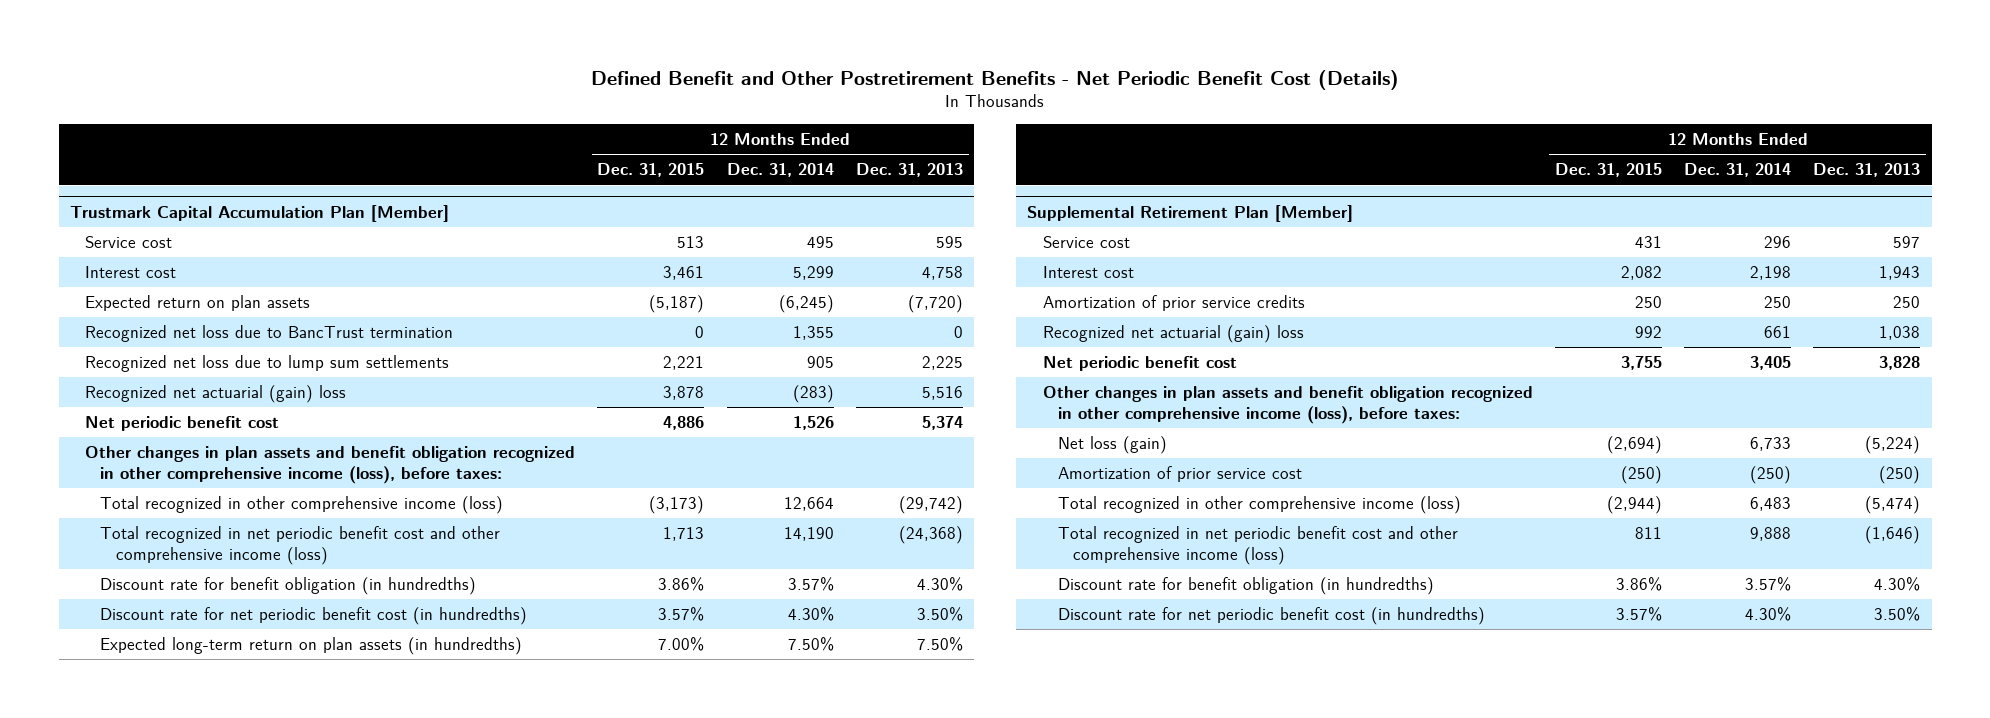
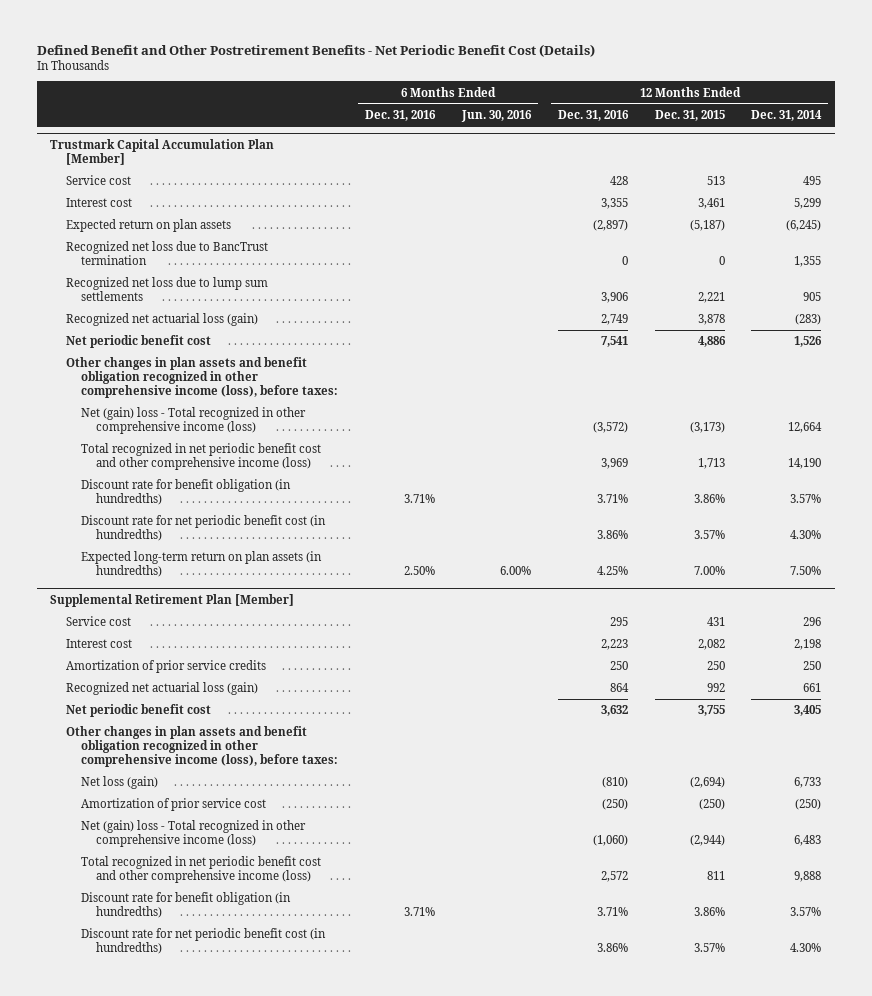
- | 12 Months Ended Dec. 31, 2015 | 12 Months Ended Dec. 31, 2014 | 12 Months Ended Dec. 31, 2013
+ | 6 Months Ended Dec. 31, 2016 | 6 Months Ended Jun. 30, 2016 | 12 Months Ended Dec. 31, 2016 | 12 Months Ended Dec. 31, 2015 | 12 Months Ended Dec. 31, 2014
@ Trustmark Capital Accumulation Plan [Member]
- Recognized net actuarial (gain) loss | 3,878 | (283) | 5,516
+ Recognized net actuarial loss (gain) | | | 2,749 | 3,878 | (283)
- Total recognized in other comprehensive income (loss) | (3,173) | 12,664 | (29,742)
+ Net (gain) loss - Total recognized in other comprehensive income (loss) | | | (3,572) | (3,173) | 12,664
@ Supplemental Retirement Plan [Member]
- Recognized net actuarial (gain) loss | 992 | 661 | 1,038
+ Recognized net actuarial loss (gain) | | | 864 | 992 | 661
- Total recognized in other comprehensive income (loss) | (2,944) | 6,483 | (5,474)
+ Net (gain) loss - Total recognized in other comprehensive income (loss) | | | (1,060) | (2,944) | 6,483

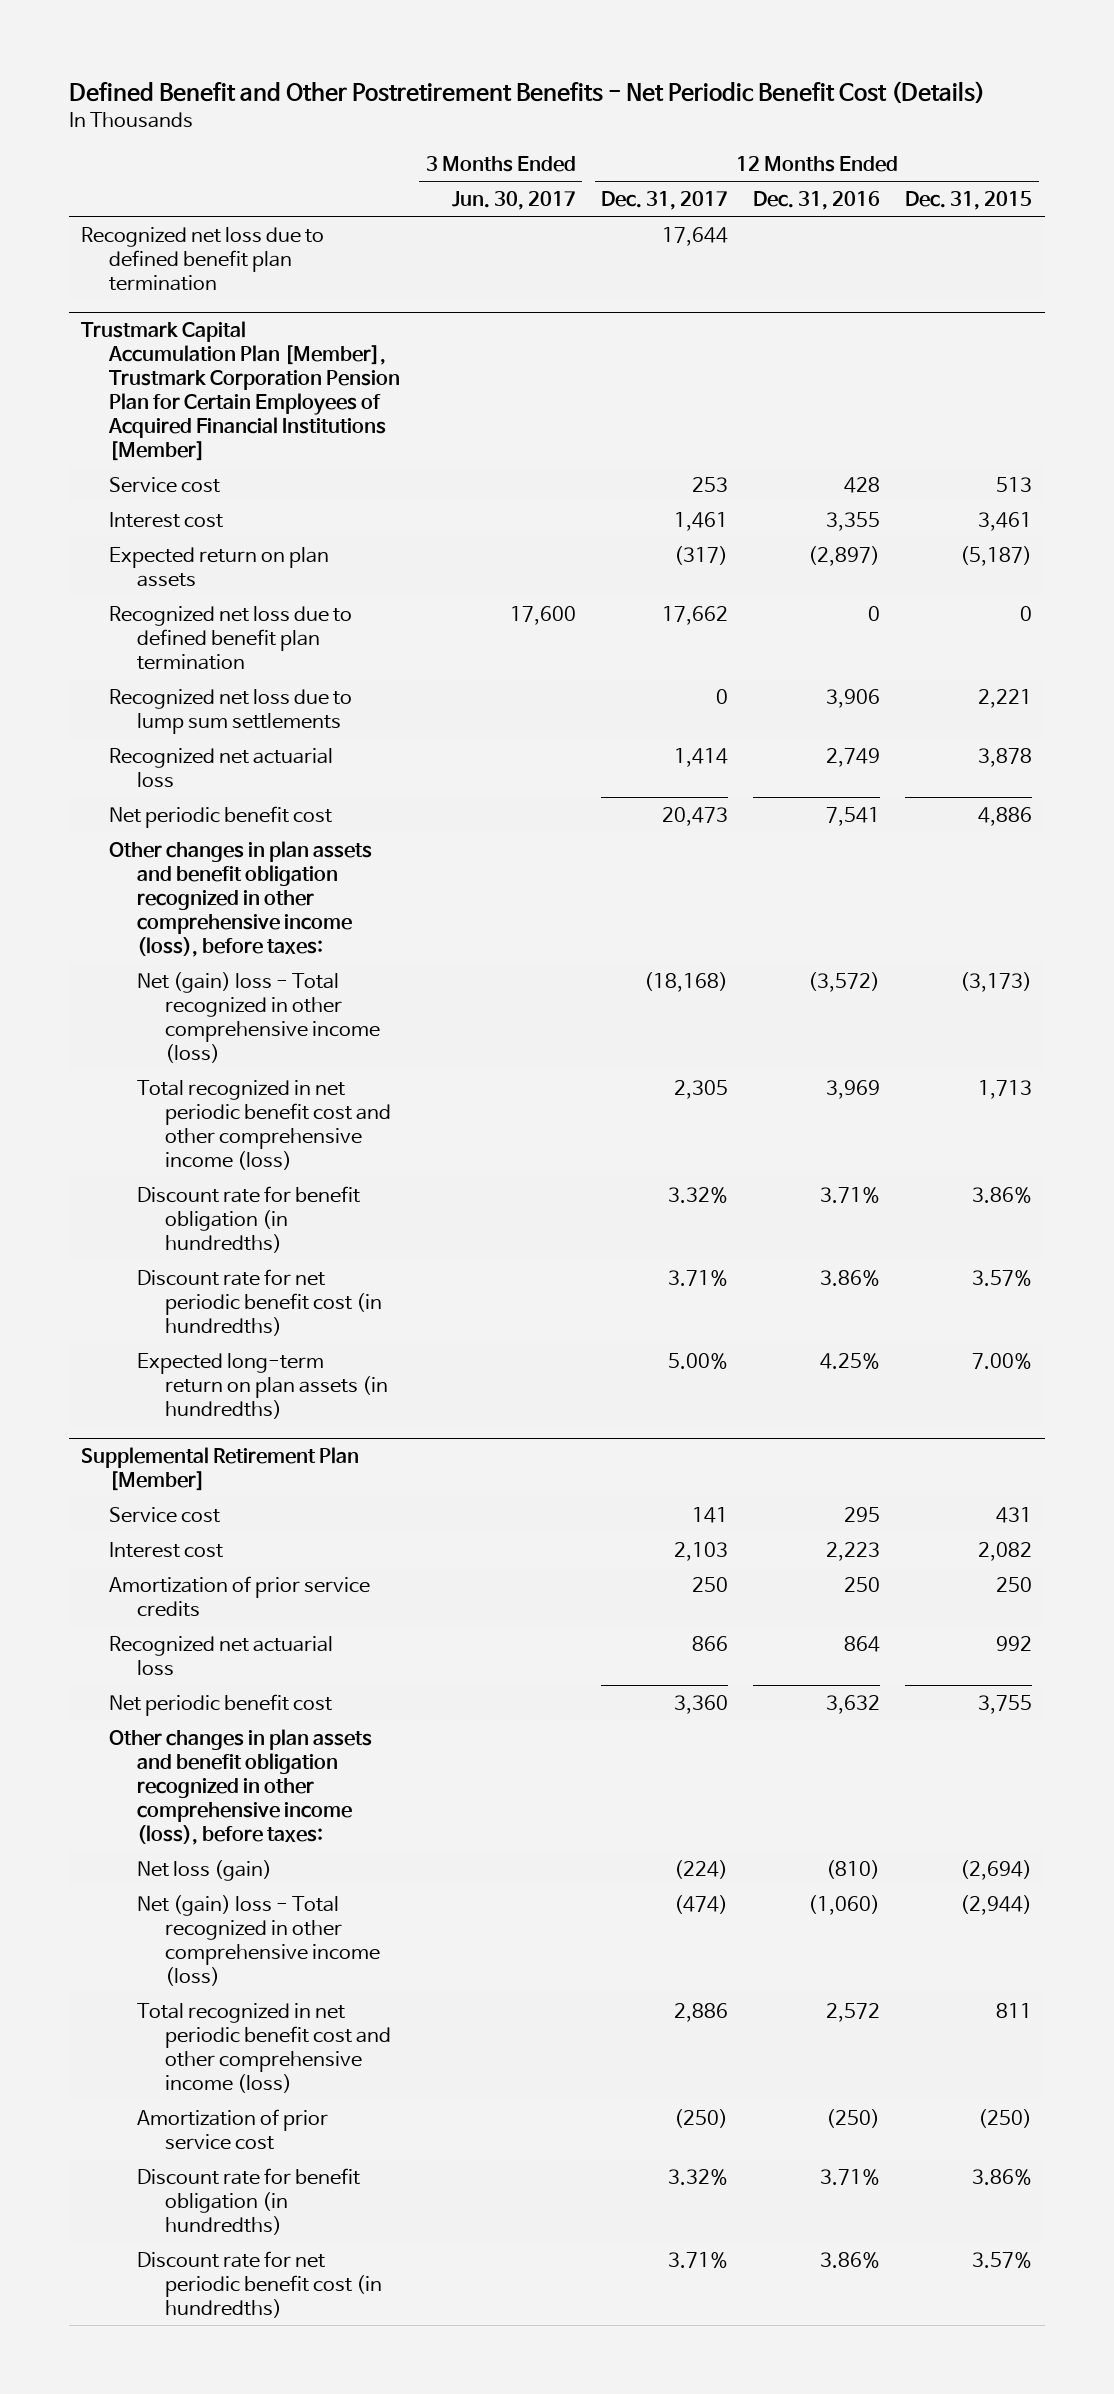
- | 6 Months Ended Dec. 31, 2016 | 6 Months Ended Jun. 30, 2016 | 12 Months Ended Dec. 31, 2016 | 12 Months Ended Dec. 31, 2015 | 12 Months Ended Dec. 31, 2014
+ | 3 Months Ended Jun. 30, 2017 | 12 Months Ended Dec. 31, 2017 | 12 Months Ended Dec. 31, 2016 | 12 Months Ended Dec. 31, 2015
- Trustmark Capital Accumulation Plan [Member]
+ Recognized net loss due to defined benefit plan termination | | 17,644 | |
+ Trustmark Capital Accumulation Plan [Member], Trustmark Corporation Pension Plan for Certain Employees of Acquired Financial Institutions [Member]
- Recognized net loss due to BancTrust termination | | | 0 | 0 | 1,355
+ Recognized net loss due to defined benefit plan termination | 17,600 | 17,662 | 0 | 0
- Recognized net actuarial loss (gain) | | | 2,749 | 3,878 | (283)
+ Recognized net actuarial loss | | 1,414 | 2,749 | 3,878
@ Supplemental Retirement Plan [Member]
- Recognized net actuarial loss (gain) | | | 864 | 992 | 661
+ Recognized net actuarial loss | | 866 | 864 | 992
moved down: Amortization of prior service cost | | (250) | (250) | (250)

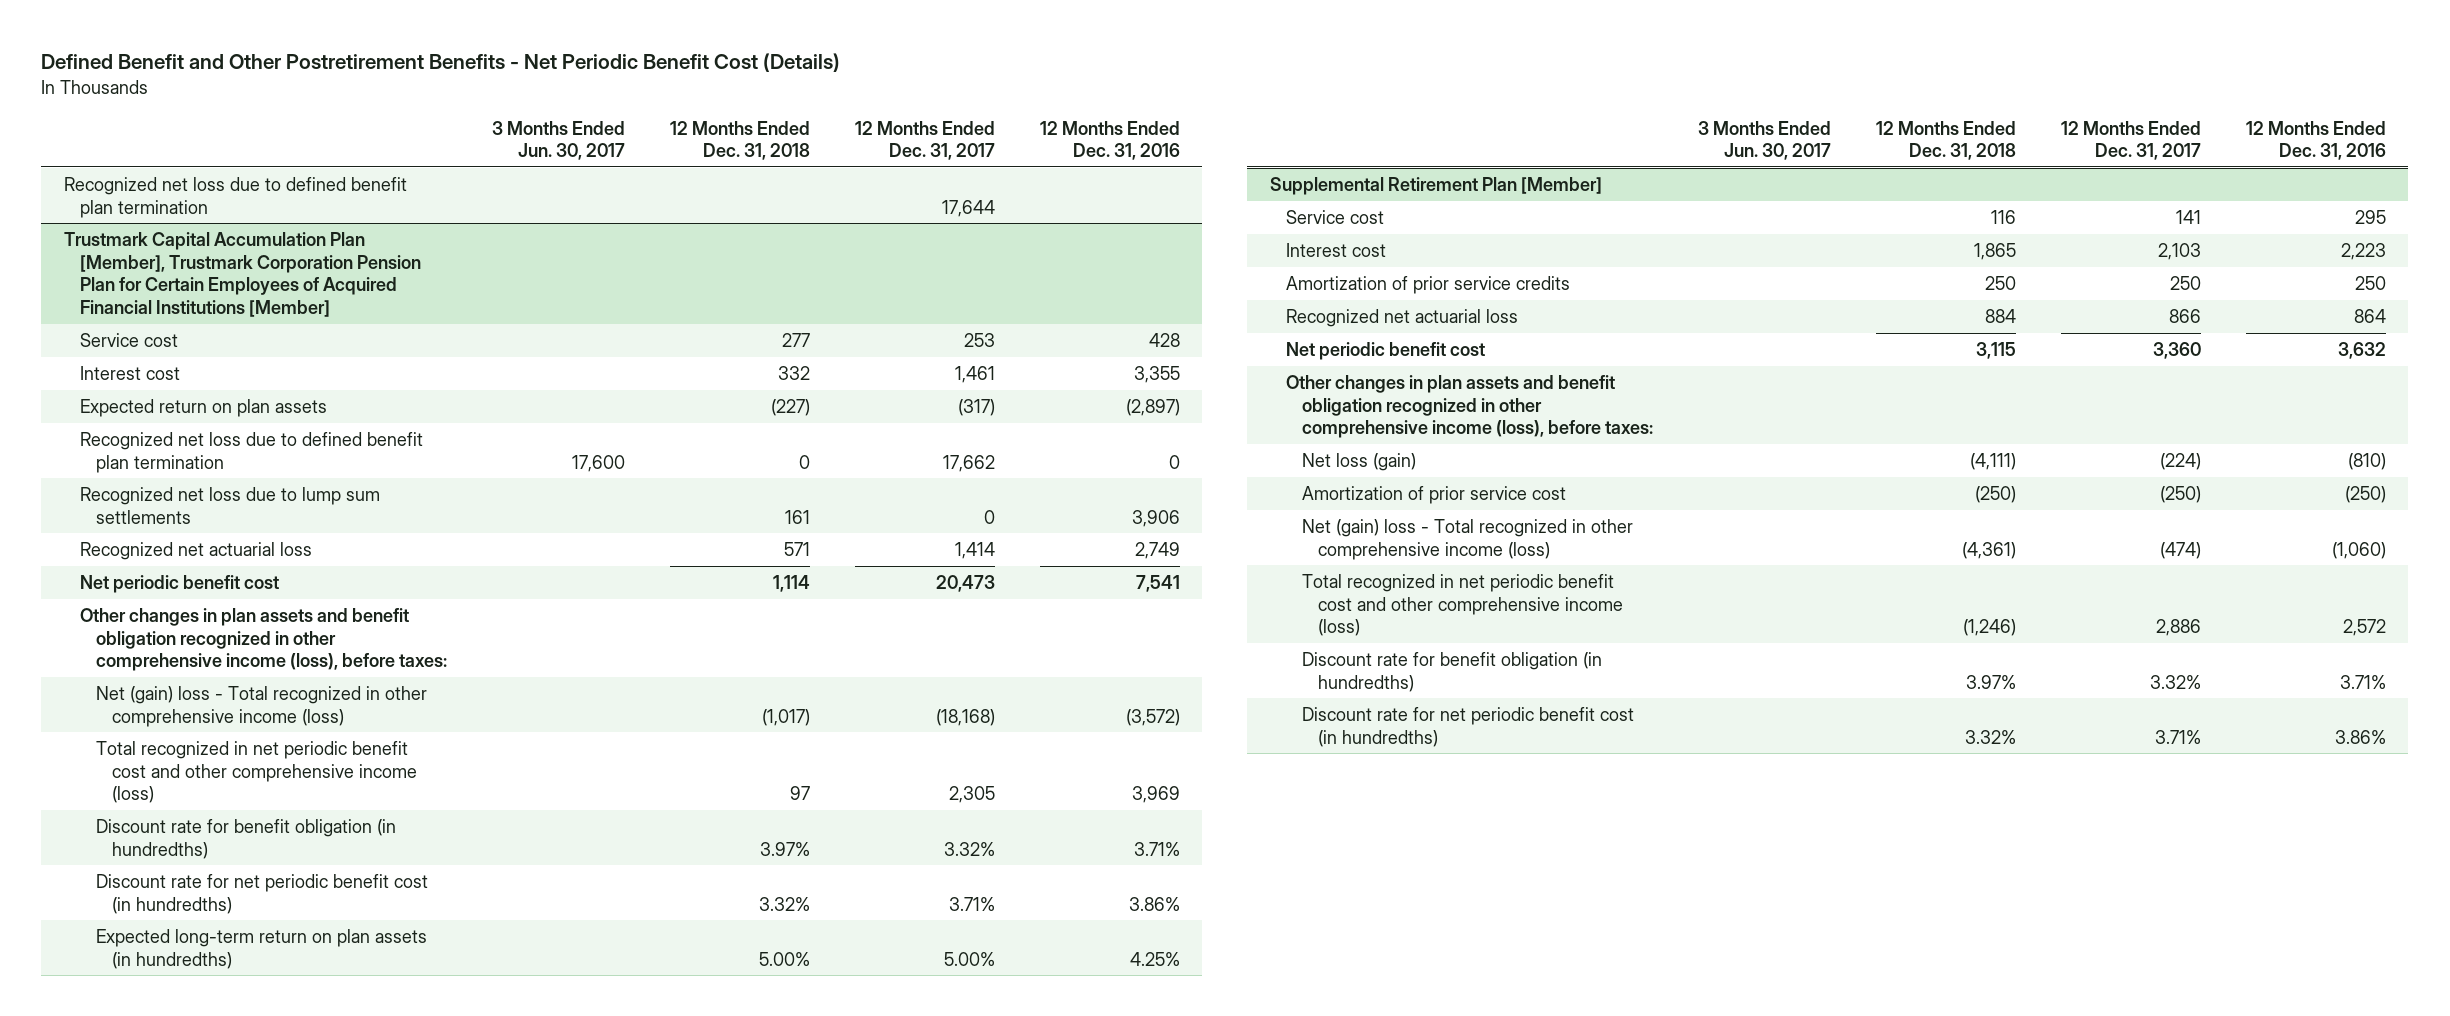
- | 3 Months Ended Jun. 30, 2017 | 12 Months Ended Dec. 31, 2017 | 12 Months Ended Dec. 31, 2016 | 12 Months Ended Dec. 31, 2015
+ | 3 Months Ended Jun. 30, 2017 | 12 Months Ended Dec. 31, 2018 | 12 Months Ended Dec. 31, 2017 | 12 Months Ended Dec. 31, 2016
@ Supplemental Retirement Plan [Member]
moved up: Amortization of prior service cost | | (250) | (250) | (250)

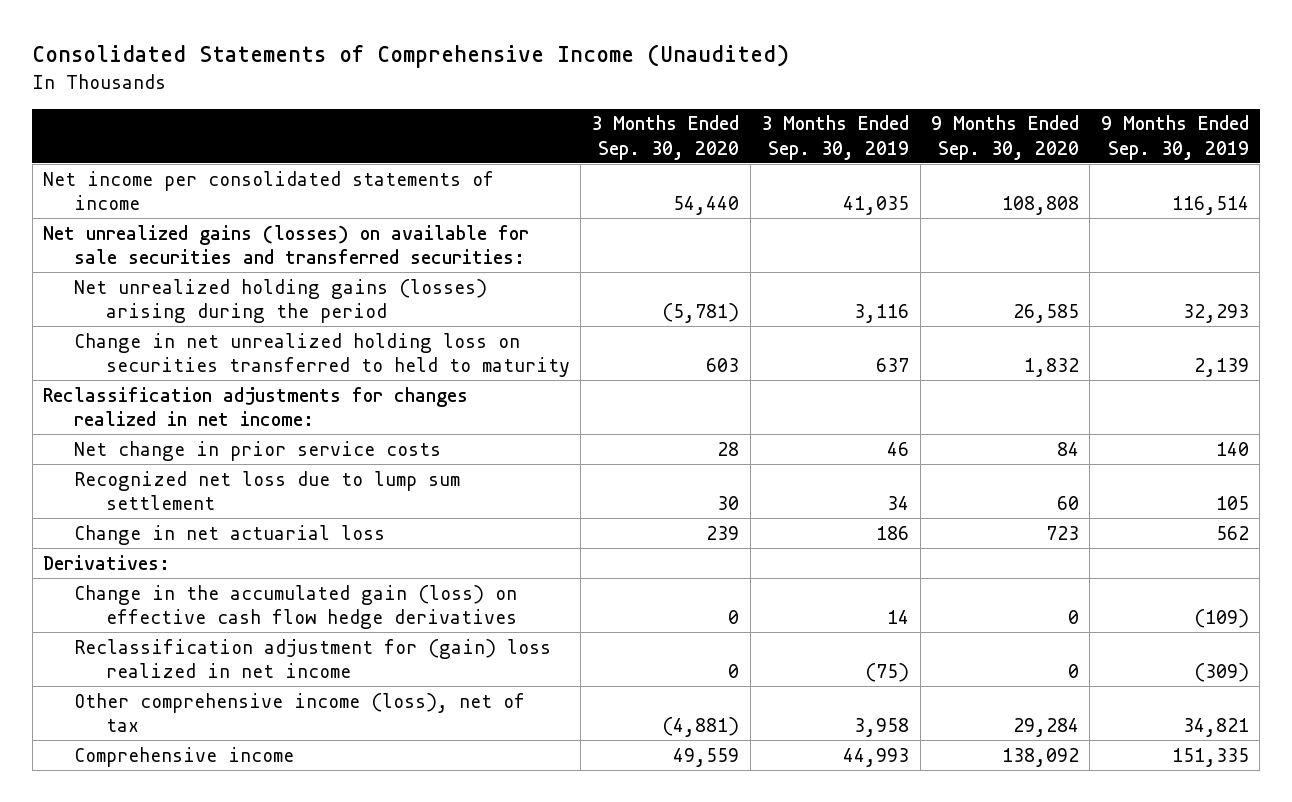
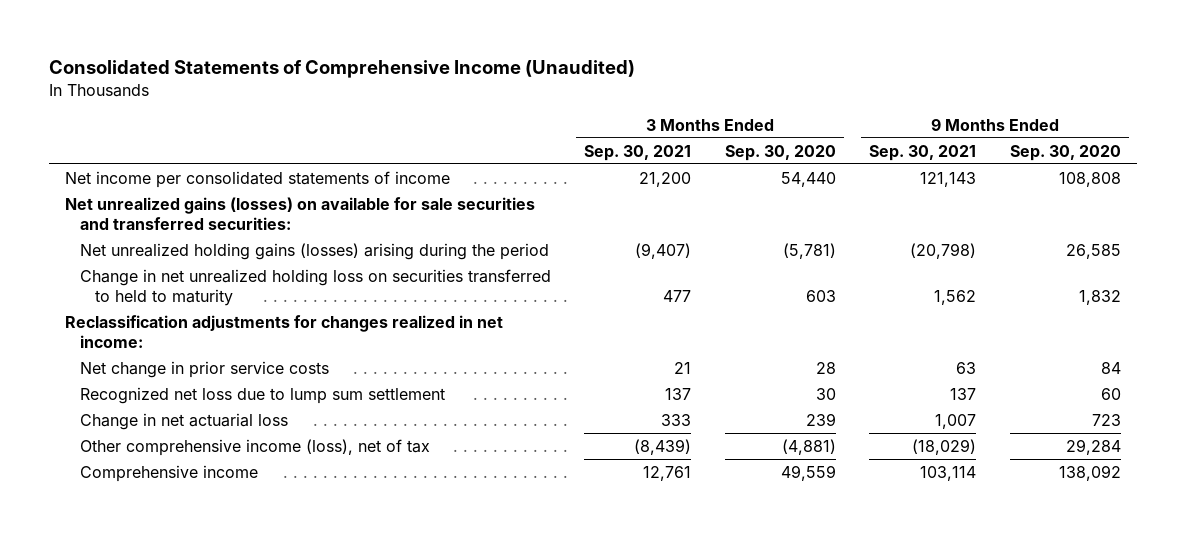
- | 3 Months Ended Sep. 30, 2020 | 3 Months Ended Sep. 30, 2019 | 9 Months Ended Sep. 30, 2020 | 9 Months Ended Sep. 30, 2019
+ | 3 Months Ended Sep. 30, 2021 | 3 Months Ended Sep. 30, 2020 | 9 Months Ended Sep. 30, 2021 | 9 Months Ended Sep. 30, 2020
- Derivatives:
- Change in the accumulated gain (loss) on effective cash flow hedge derivatives | 0 | 14 | 0 | (109)
- Reclassification adjustment for (gain) loss realized in net income | 0 | (75) | 0 | (309)

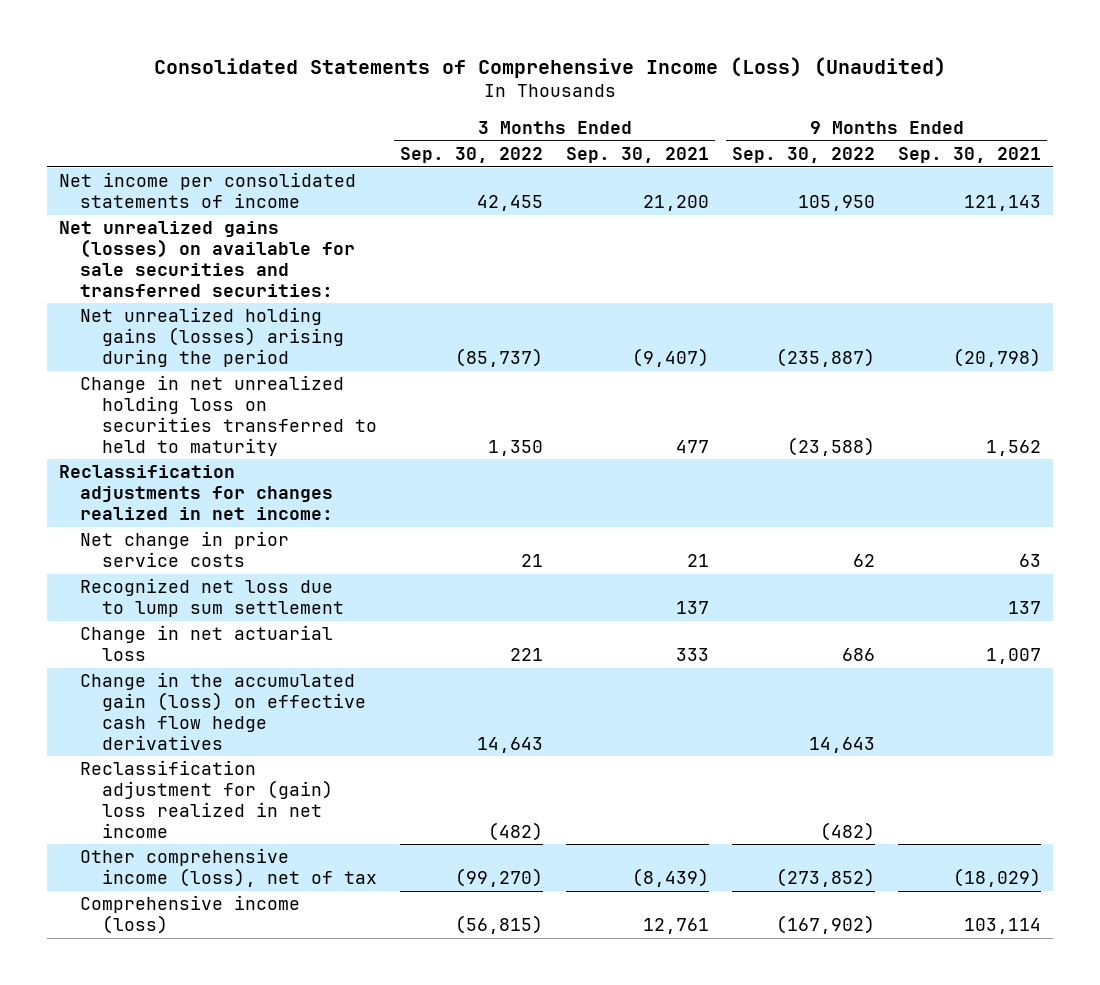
- Consolidated Statements of Comprehensive Income (Unaudited)
+ Consolidated Statements of Comprehensive Income (Loss) (Unaudited)
- | 3 Months Ended Sep. 30, 2021 | 3 Months Ended Sep. 30, 2020 | 9 Months Ended Sep. 30, 2021 | 9 Months Ended Sep. 30, 2020
+ | 3 Months Ended Sep. 30, 2022 | 3 Months Ended Sep. 30, 2021 | 9 Months Ended Sep. 30, 2022 | 9 Months Ended Sep. 30, 2021
+ Change in the accumulated gain (loss) on effective cash flow hedge derivatives | 14,643 | | 14,643 |
+ Reclassification adjustment for (gain) loss realized in net income | (482) | | (482) |
- Comprehensive income | 12,761 | 49,559 | 103,114 | 138,092
+ Comprehensive income (loss) | (56,815) | 12,761 | (167,902) | 103,114

